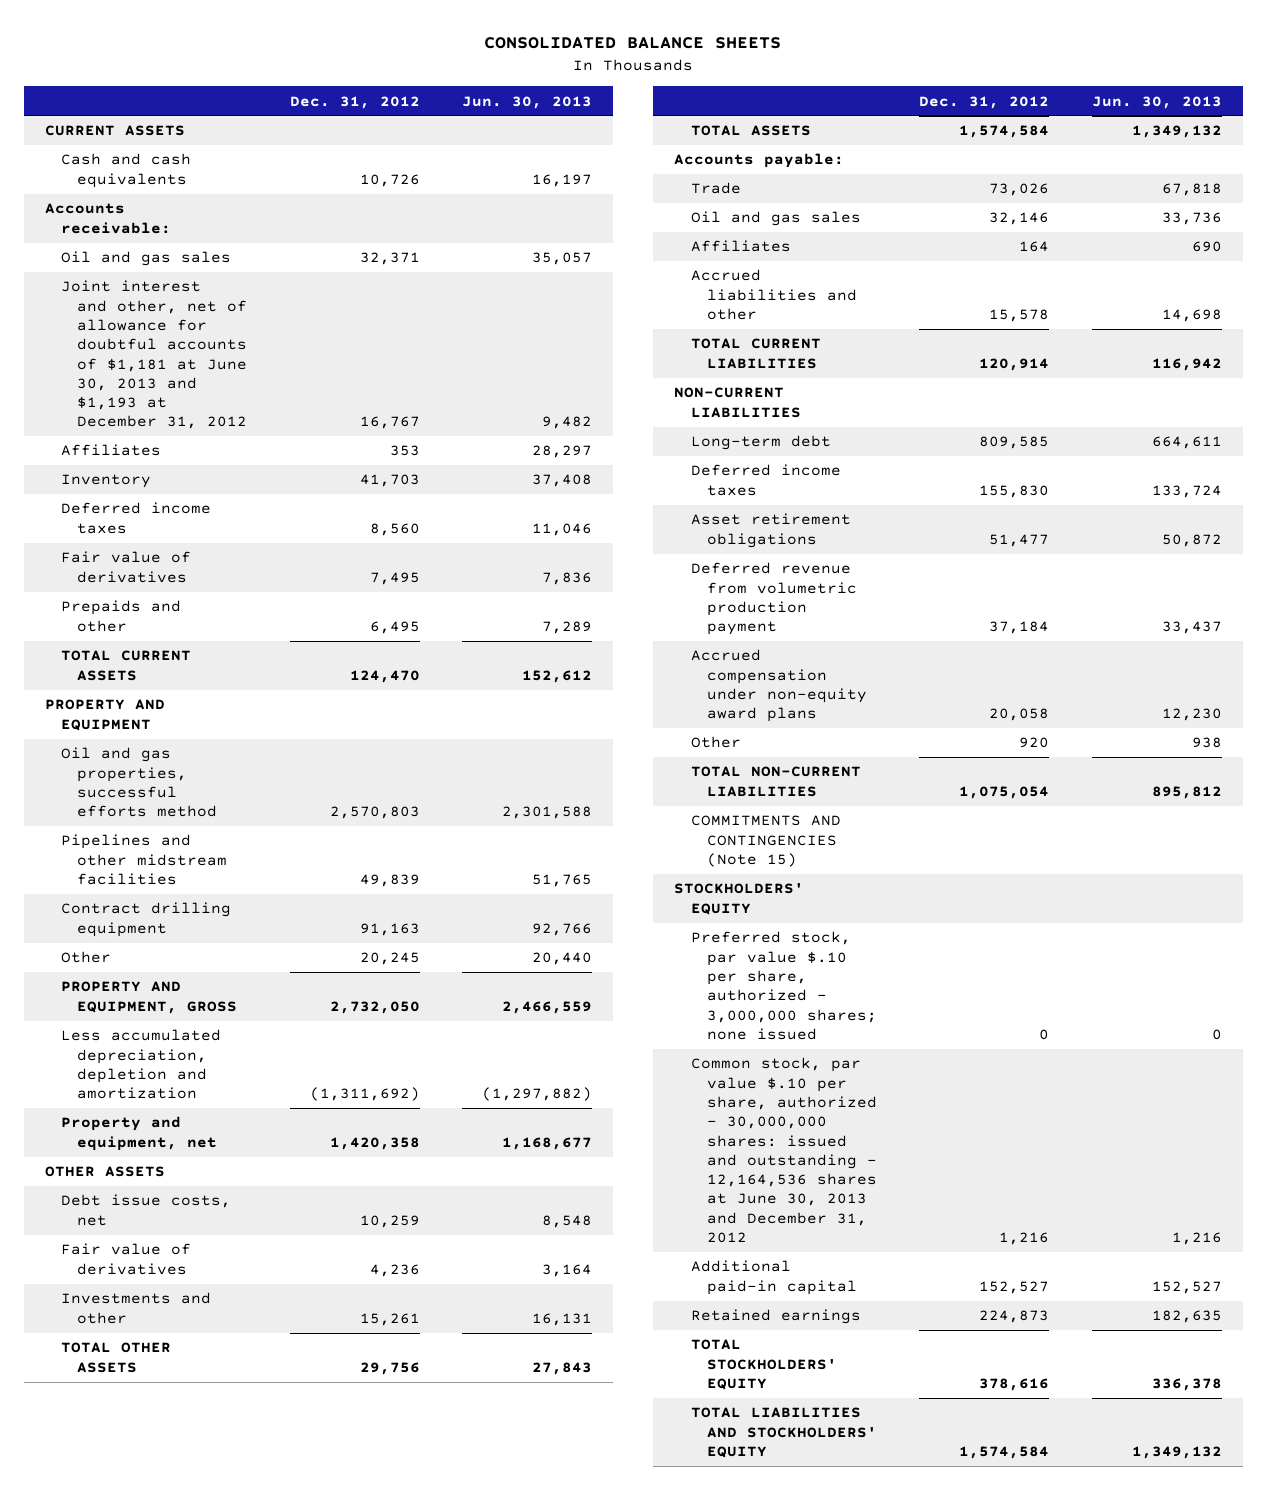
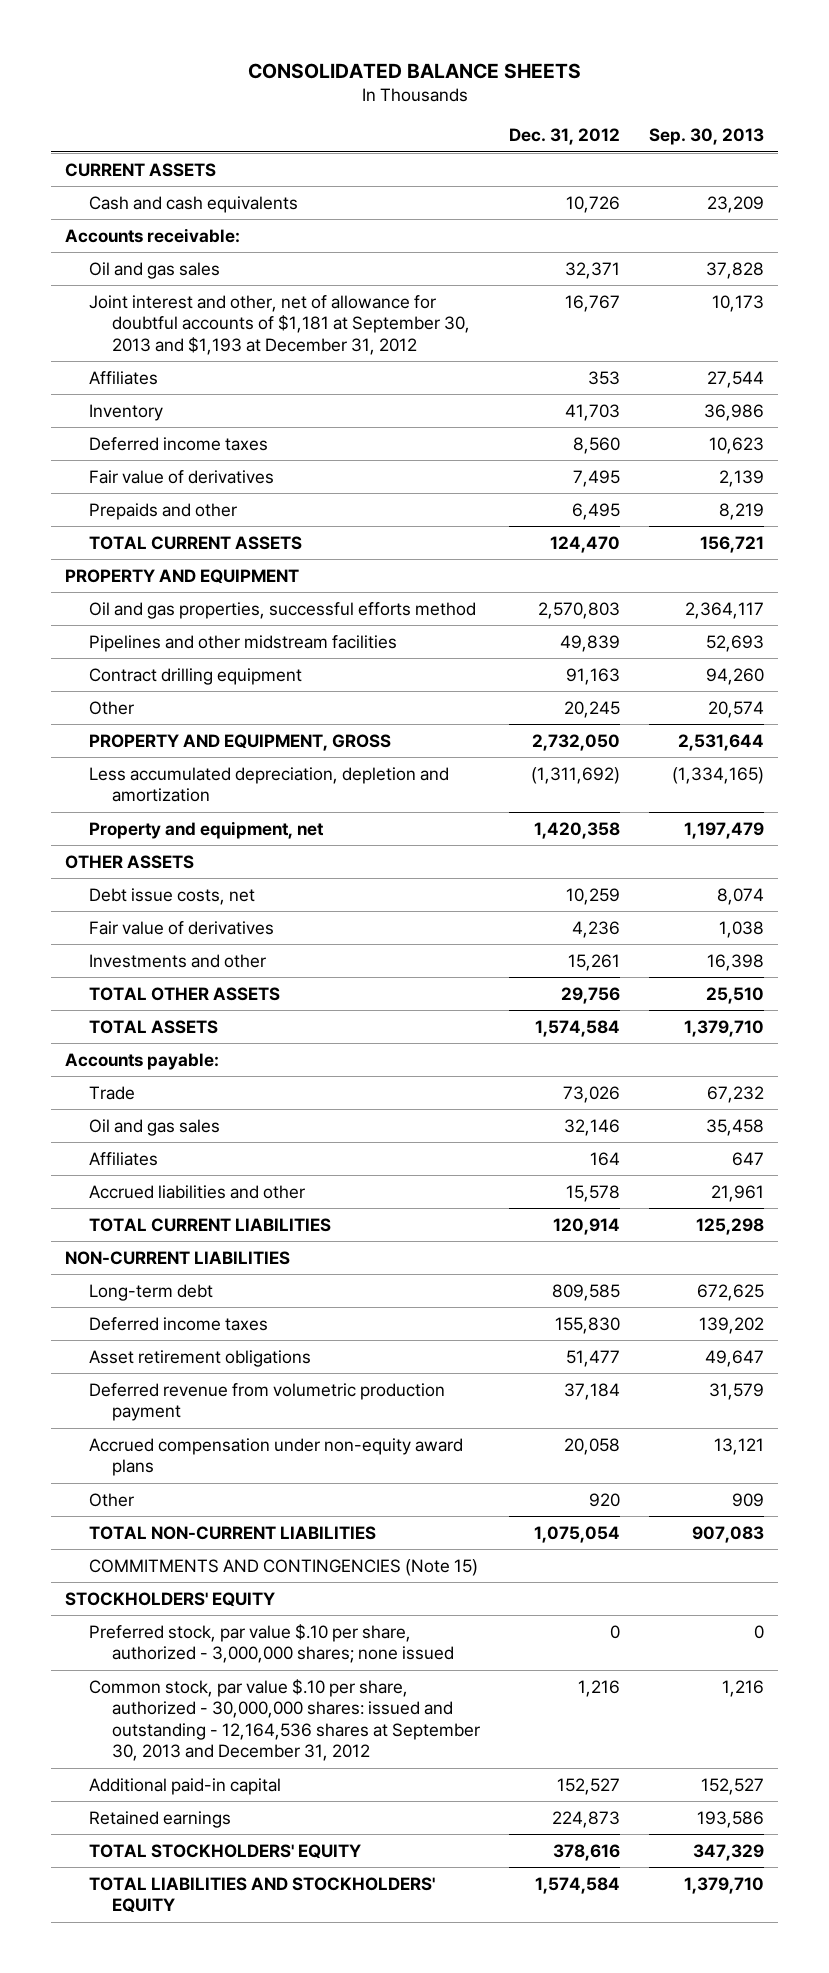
- | Dec. 31, 2012 | Jun. 30, 2013
+ | Dec. 31, 2012 | Sep. 30, 2013
- Joint interest and other, net of allowance for doubtful accounts of $1,181 at June 30, 2013 and $1,193 at December 31, 2012 | 16,767 | 9,482
+ Joint interest and other, net of allowance for doubtful accounts of $1,181 at September 30, 2013 and $1,193 at December 31, 2012 | 16,767 | 10,173
- Common stock, par value $.10 per share, authorized - 30,000,000 shares: issued and outstanding - 12,164,536 shares at June 30, 2013 and December 31, 2012 | 1,216 | 1,216
+ Common stock, par value $.10 per share, authorized - 30,000,000 shares: issued and outstanding - 12,164,536 shares at September 30, 2013 and December 31, 2012 | 1,216 | 1,216

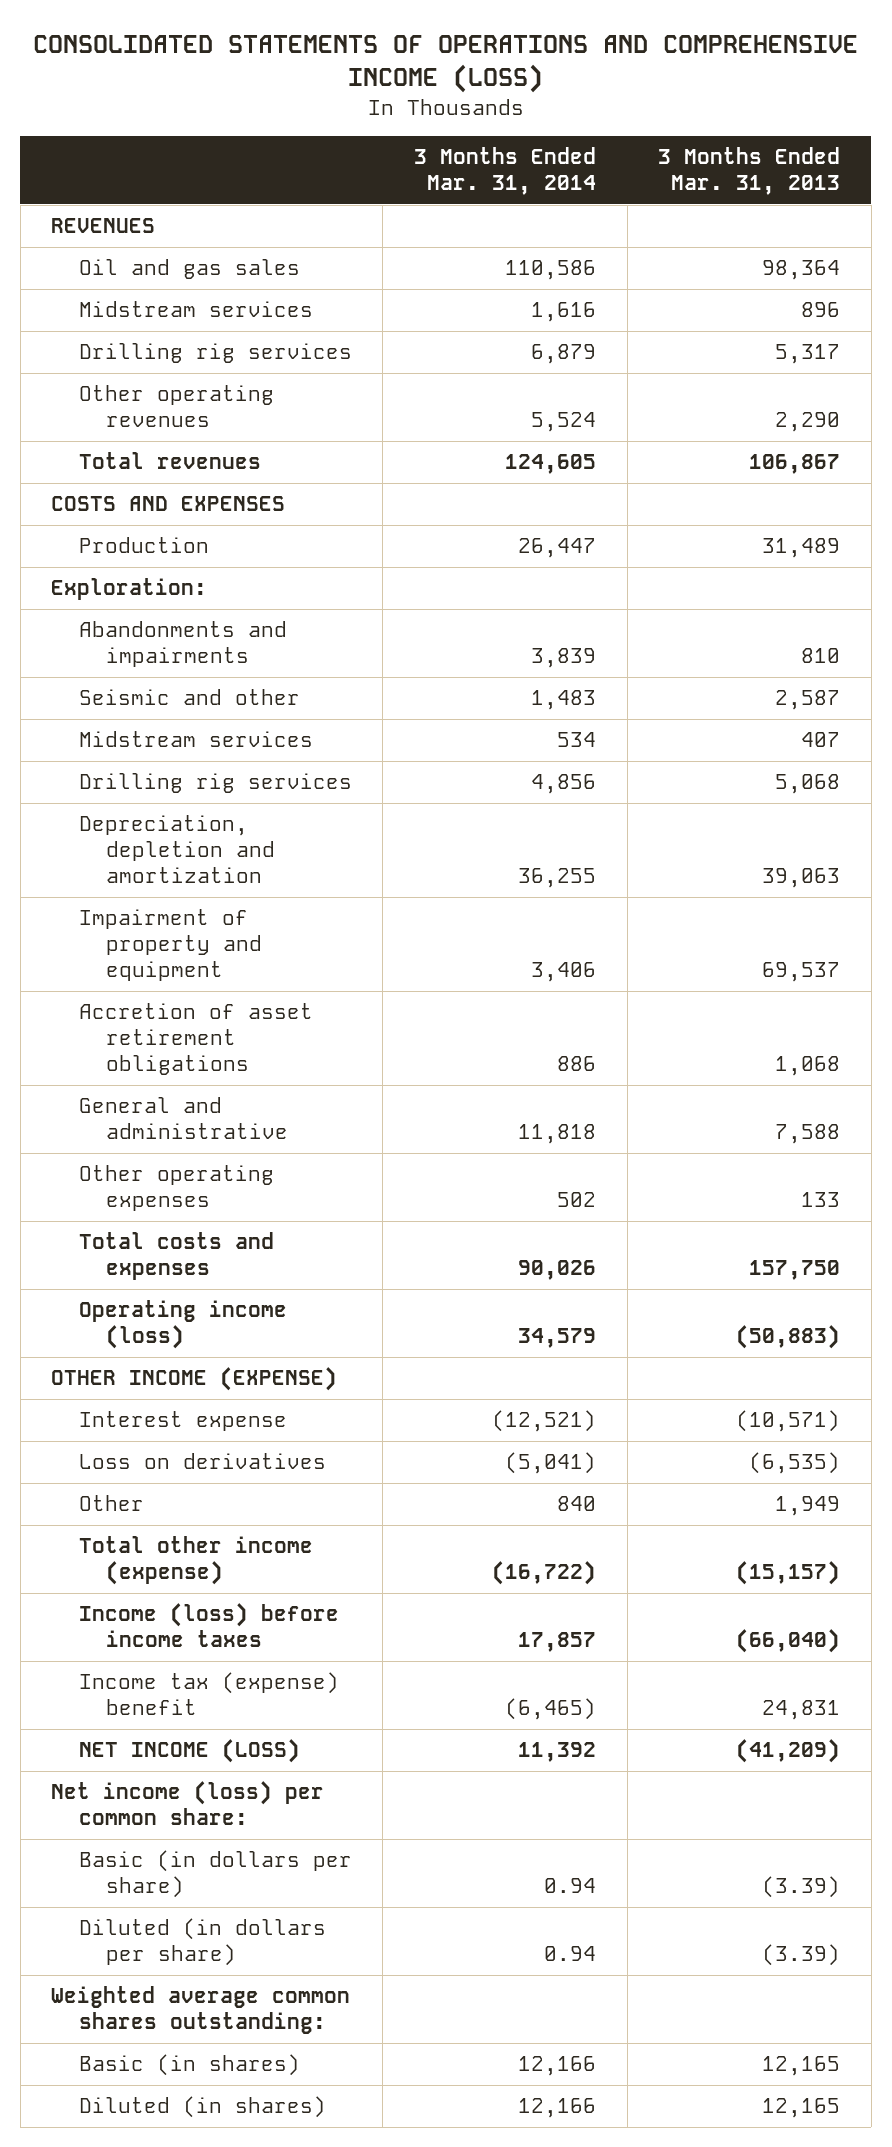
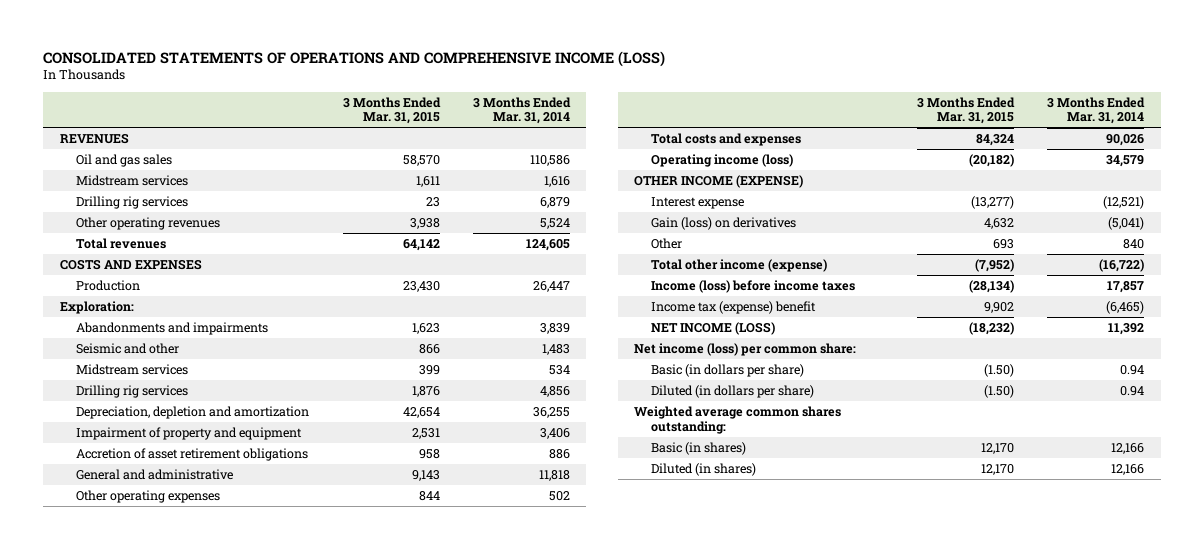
- | 3 Months Ended Mar. 31, 2014 | 3 Months Ended Mar. 31, 2013
+ | 3 Months Ended Mar. 31, 2015 | 3 Months Ended Mar. 31, 2014
- Loss on derivatives | (5,041) | (6,535)
+ Gain (loss) on derivatives | 4,632 | (5,041)

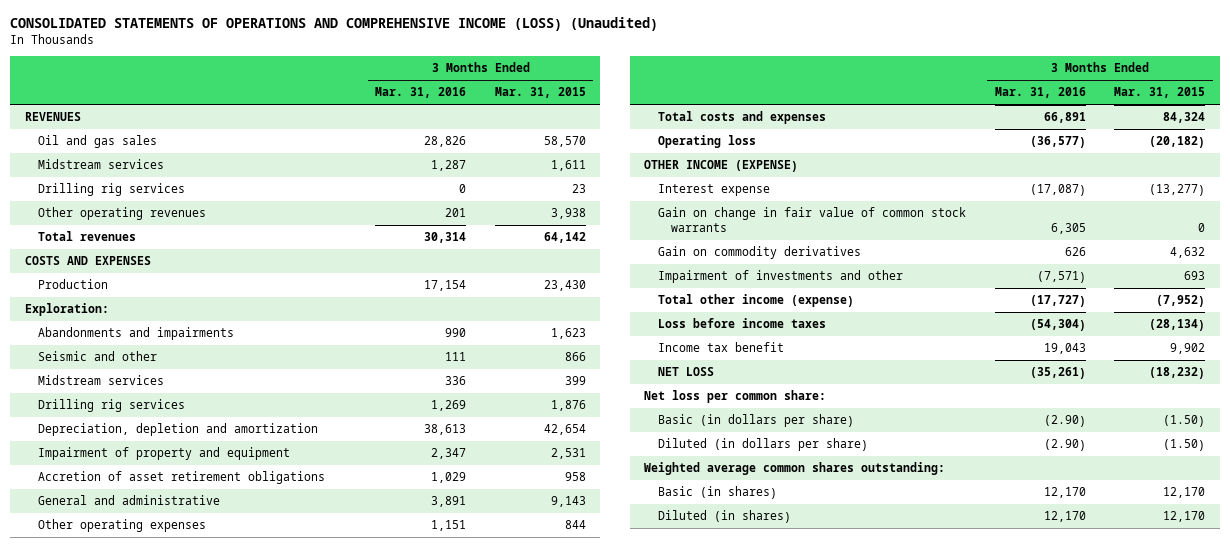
- CONSOLIDATED STATEMENTS OF OPERATIONS AND COMPREHENSIVE INCOME (LOSS)
+ CONSOLIDATED STATEMENTS OF OPERATIONS AND COMPREHENSIVE INCOME (LOSS) (Unaudited)
- | 3 Months Ended Mar. 31, 2015 | 3 Months Ended Mar. 31, 2014
+ | 3 Months Ended Mar. 31, 2016 | 3 Months Ended Mar. 31, 2015
- Operating income (loss) | (20,182) | 34,579
+ Operating loss | (36,577) | (20,182)
- Gain (loss) on derivatives | 4,632 | (5,041)
- Other | 693 | 840
+ Gain on change in fair value of common stock warrants | 6,305 | 0
+ Gain on commodity derivatives | 626 | 4,632
+ Impairment of investments and other | (7,571) | 693
- Income (loss) before income taxes | (28,134) | 17,857
- Income tax (expense) benefit | 9,902 | (6,465)
- NET INCOME (LOSS) | (18,232) | 11,392
- Net income (loss) per common share:
+ Loss before income taxes | (54,304) | (28,134)
+ Income tax benefit | 19,043 | 9,902
+ NET LOSS | (35,261) | (18,232)
+ Net loss per common share:

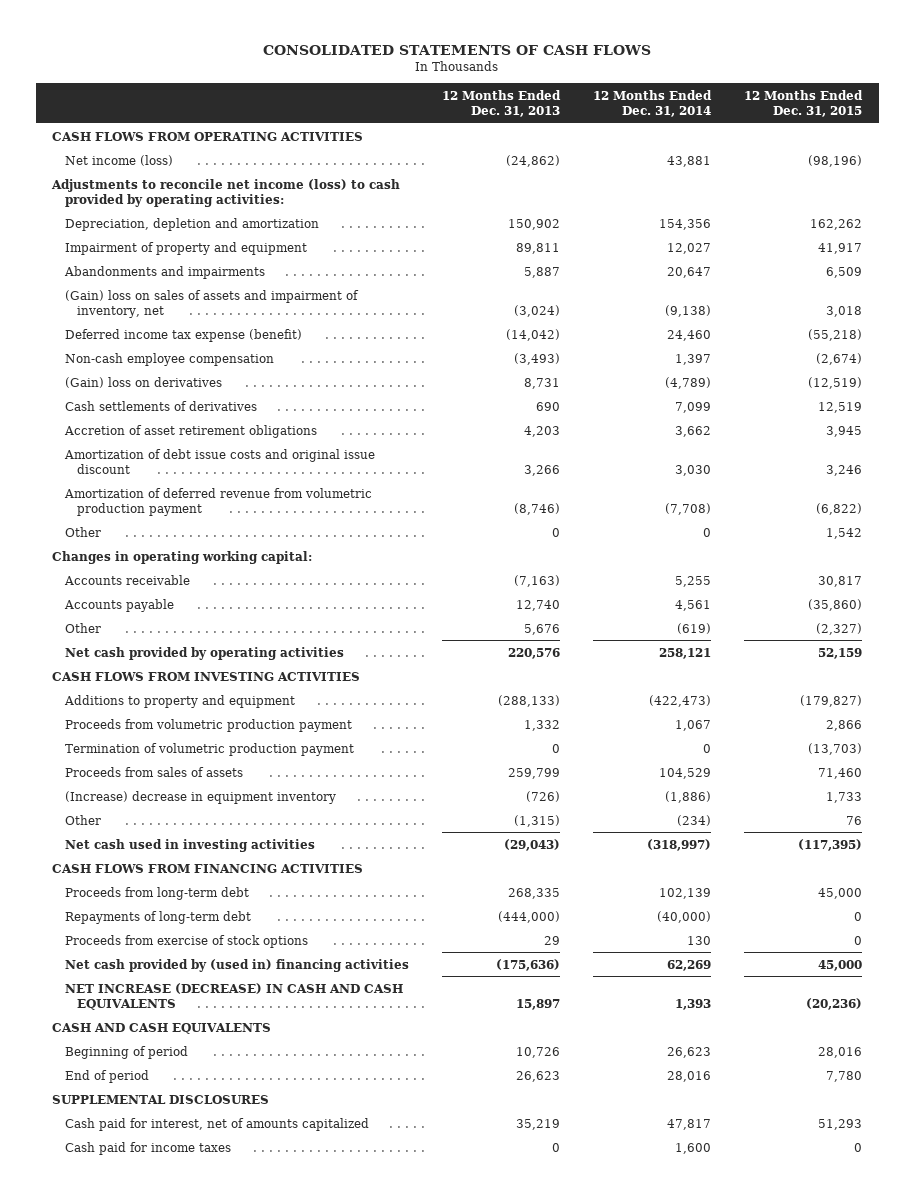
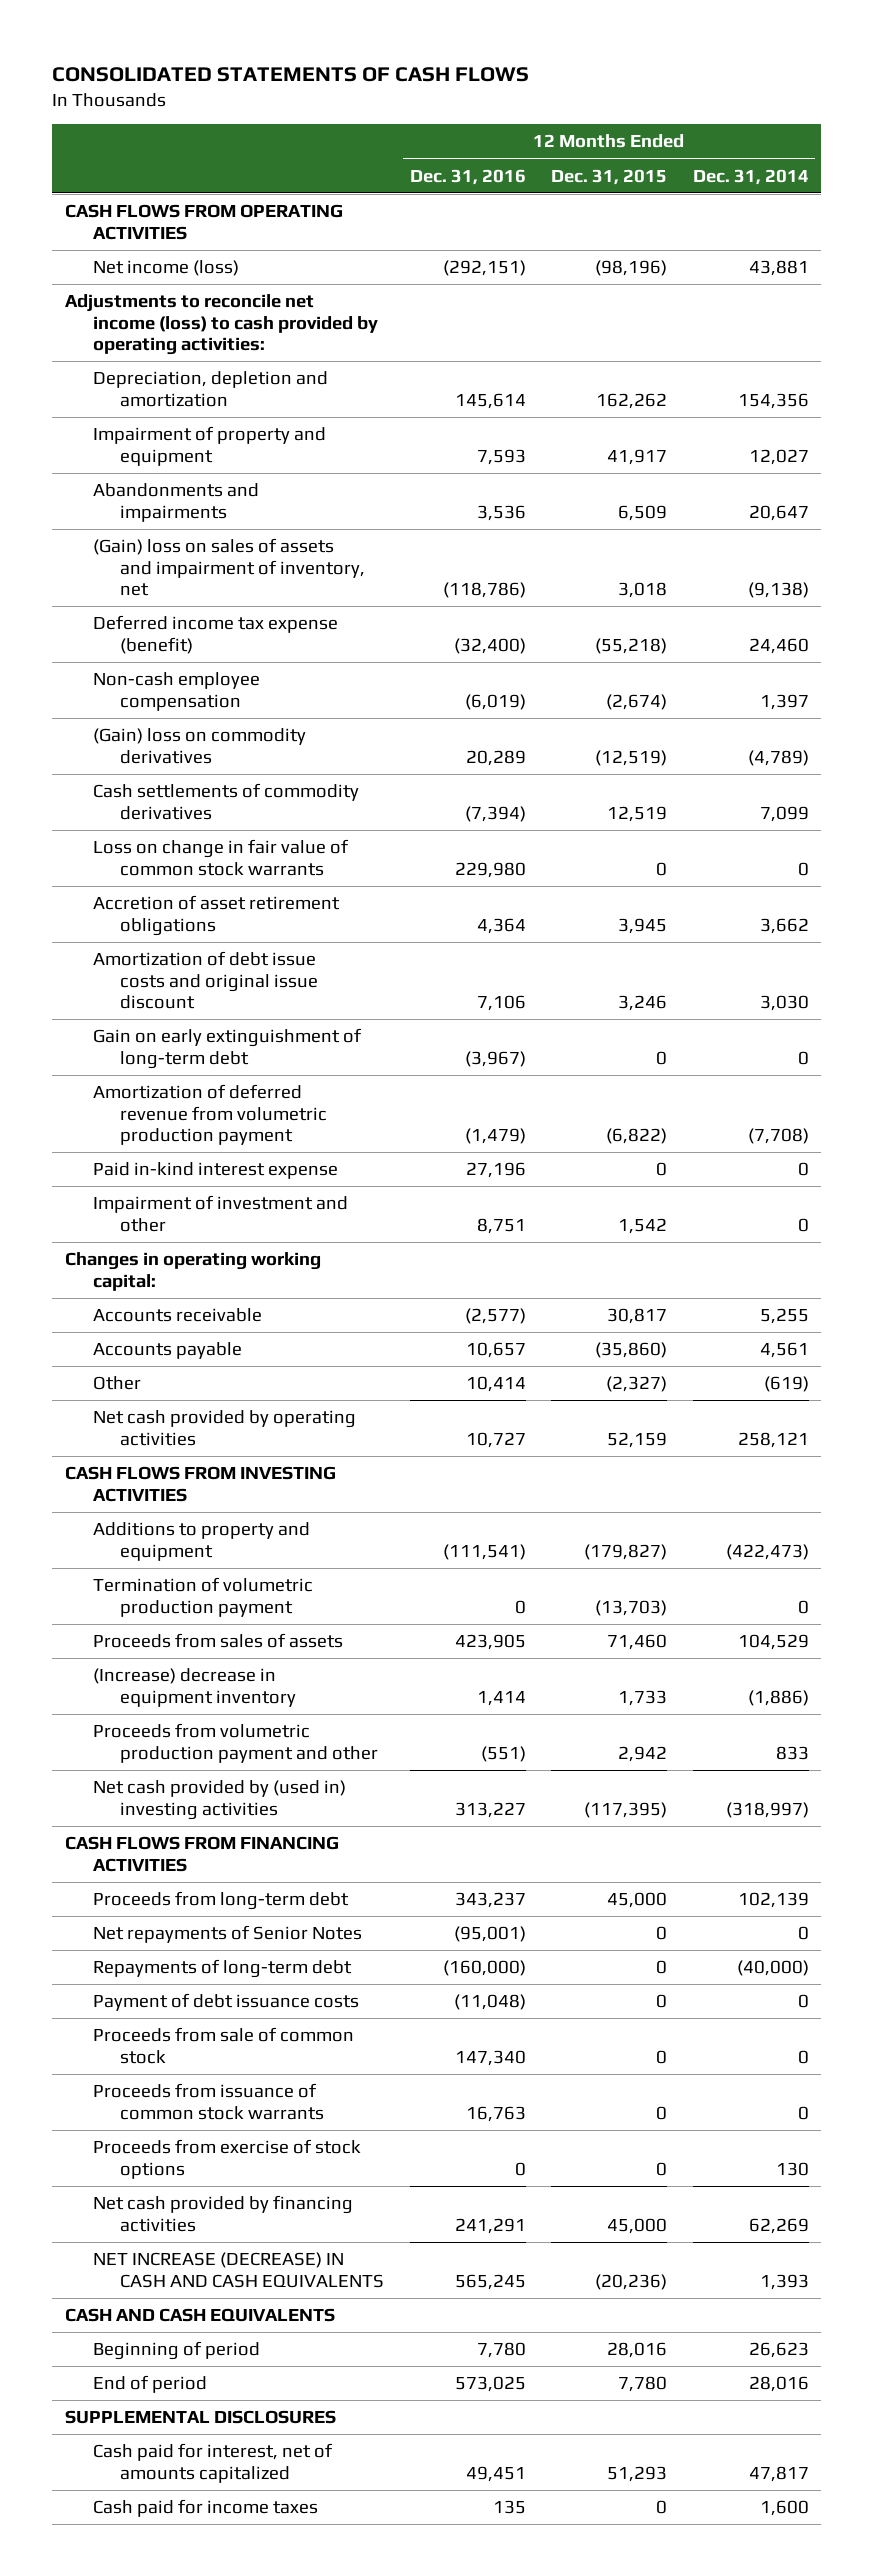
- | 12 Months Ended Dec. 31, 2013 | 12 Months Ended Dec. 31, 2014 | 12 Months Ended Dec. 31, 2015
+ | 12 Months Ended Dec. 31, 2016 | 12 Months Ended Dec. 31, 2015 | 12 Months Ended Dec. 31, 2014
- (Gain) loss on derivatives | 8,731 | (4,789) | (12,519)
- Cash settlements of derivatives | 690 | 7,099 | 12,519
+ (Gain) loss on commodity derivatives | 20,289 | (12,519) | (4,789)
+ Cash settlements of commodity derivatives | (7,394) | 12,519 | 7,099
+ Loss on change in fair value of common stock warrants | 229,980 | 0 | 0
+ Gain on early extinguishment of long-term debt | (3,967) | 0 | 0
- Other | 0 | 0 | 1,542
+ Paid in-kind interest expense | 27,196 | 0 | 0
+ Impairment of investment and other | 8,751 | 1,542 | 0
- Proceeds from volumetric production payment | 1,332 | 1,067 | 2,866
- Other | (1,315) | (234) | 76
- Net cash used in investing activities | (29,043) | (318,997) | (117,395)
+ Proceeds from volumetric production payment and other | (551) | 2,942 | 833
+ Net cash provided by (used in) investing activities | 313,227 | (117,395) | (318,997)
+ Net repayments of Senior Notes | (95,001) | 0 | 0
+ Payment of debt issuance costs | (11,048) | 0 | 0
+ Proceeds from sale of common stock | 147,340 | 0 | 0
+ Proceeds from issuance of common stock warrants | 16,763 | 0 | 0
- Net cash provided by (used in) financing activities | (175,636) | 62,269 | 45,000
+ Net cash provided by financing activities | 241,291 | 45,000 | 62,269

